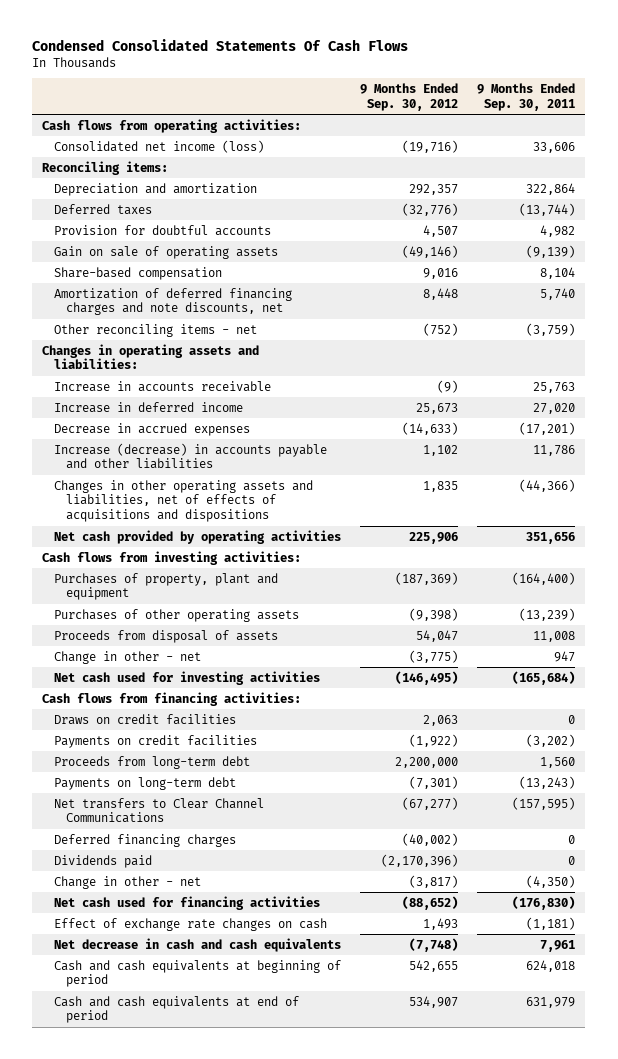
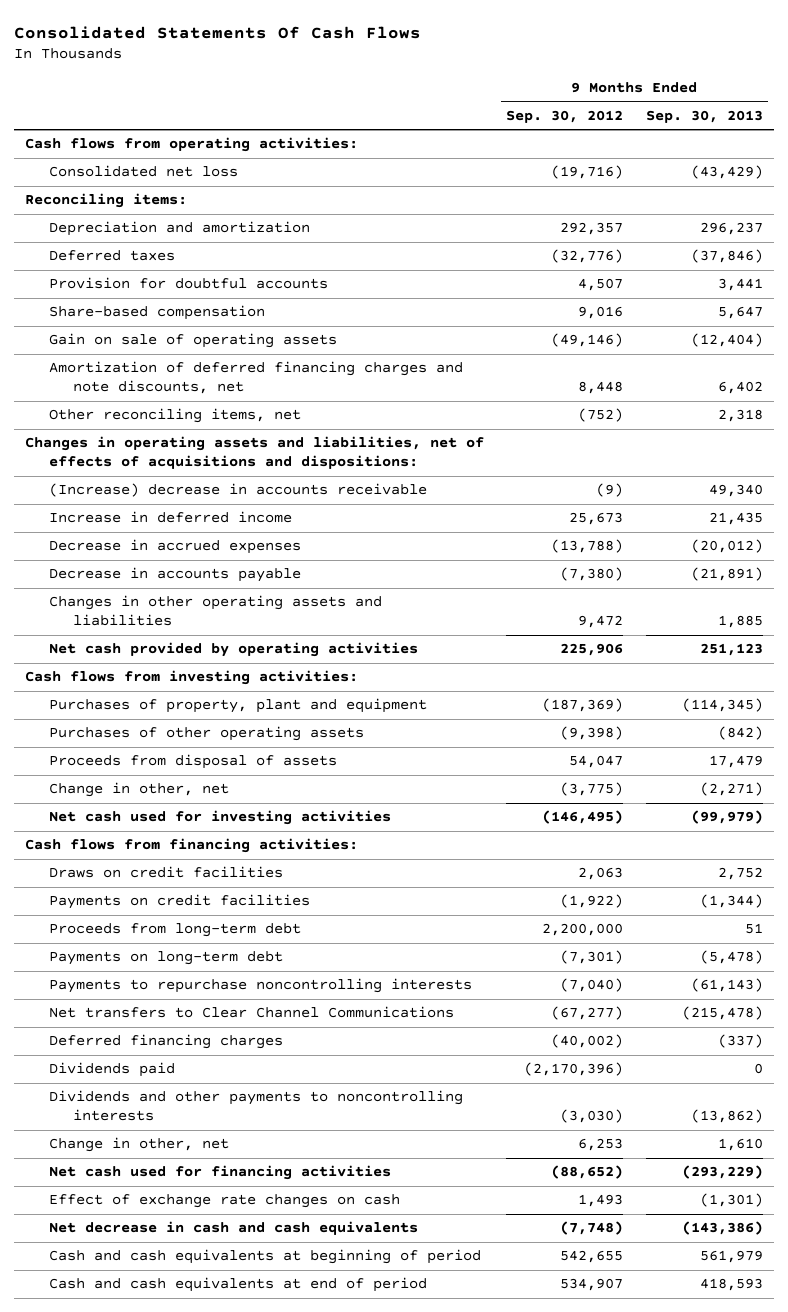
- Condensed Consolidated Statements Of Cash Flows
+ Consolidated Statements Of Cash Flows
- | 9 Months Ended Sep. 30, 2012 | 9 Months Ended Sep. 30, 2011
+ | 9 Months Ended Sep. 30, 2012 | 9 Months Ended Sep. 30, 2013
- Consolidated net income (loss) | (19,716) | 33,606
+ Consolidated net loss | (19,716) | (43,429)
moved down: Gain on sale of operating assets | (49,146) | (12,404)
- Other reconciling items - net | (752) | (3,759)
- Changes in operating assets and liabilities:
- Increase in accounts receivable | (9) | 25,763
+ Other reconciling items, net | (752) | 2,318
+ Changes in operating assets and liabilities, net of effects of acquisitions and dispositions:
+ (Increase) decrease in accounts receivable | (9) | 49,340
- Decrease in accrued expenses | (14,633) | (17,201)
- Increase (decrease) in accounts payable and other liabilities | 1,102 | 11,786
- Changes in other operating assets and liabilities, net of effects of acquisitions and dispositions | 1,835 | (44,366)
+ Decrease in accrued expenses | (13,788) | (20,012)
+ Decrease in accounts payable | (7,380) | (21,891)
+ Changes in other operating assets and liabilities | 9,472 | 1,885
- Change in other - net | (3,775) | 947
+ Change in other, net | (3,775) | (2,271)
+ Payments to repurchase noncontrolling interests | (7,040) | (61,143)
- Change in other - net | (3,817) | (4,350)
+ Dividends and other payments to noncontrolling interests | (3,030) | (13,862)
+ Change in other, net | 6,253 | 1,610

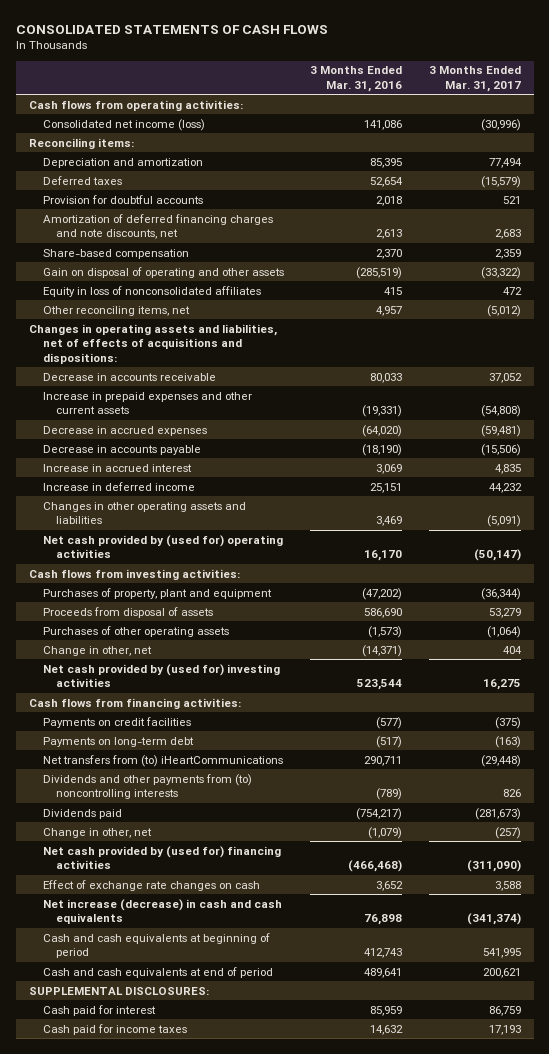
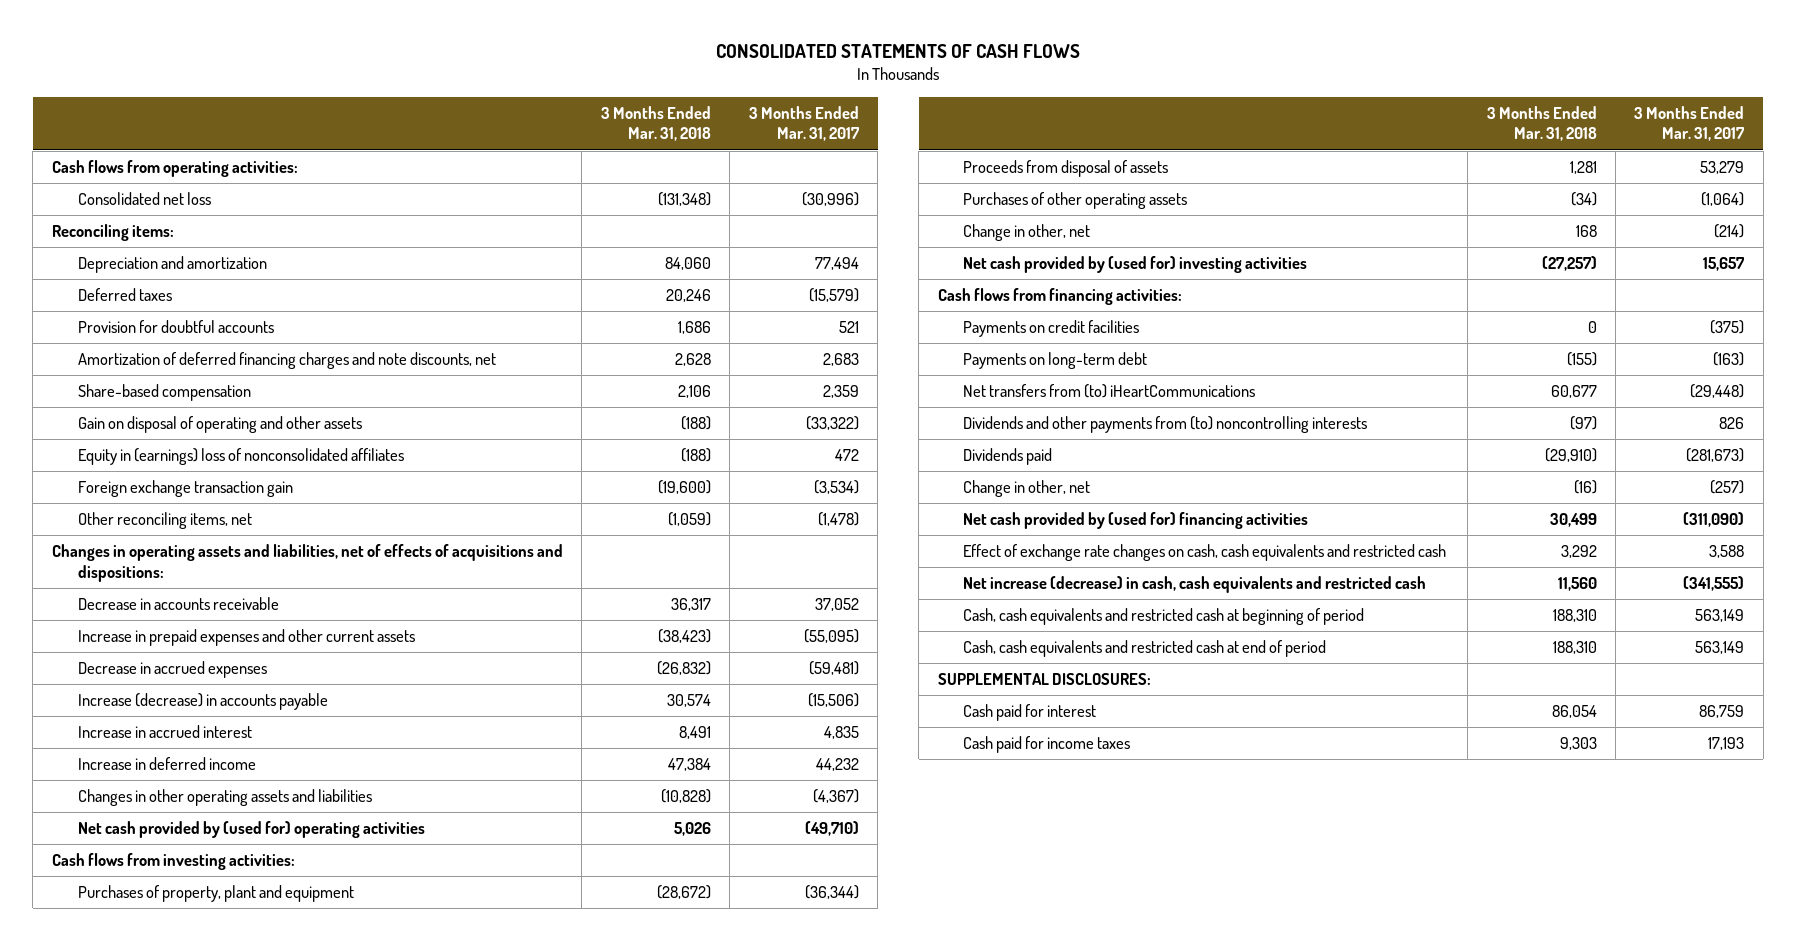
- | 3 Months Ended Mar. 31, 2016 | 3 Months Ended Mar. 31, 2017
+ | 3 Months Ended Mar. 31, 2018 | 3 Months Ended Mar. 31, 2017
- Consolidated net income (loss) | 141,086 | (30,996)
+ Consolidated net loss | (131,348) | (30,996)
- Equity in loss of nonconsolidated affiliates | 415 | 472
- Other reconciling items, net | 4,957 | (5,012)
+ Equity in (earnings) loss of nonconsolidated affiliates | (188) | 472
+ Foreign exchange transaction gain | (19,600) | (3,534)
+ Other reconciling items, net | (1,059) | (1,478)
- Increase in prepaid expenses and other current assets | (19,331) | (54,808)
+ Increase in prepaid expenses and other current assets | (38,423) | (55,095)
- Decrease in accounts payable | (18,190) | (15,506)
+ Increase (decrease) in accounts payable | 30,574 | (15,506)
- Changes in other operating assets and liabilities | 3,469 | (5,091)
- Net cash provided by (used for) operating activities | 16,170 | (50,147)
+ Changes in other operating assets and liabilities | (10,828) | (4,367)
+ Net cash provided by (used for) operating activities | 5,026 | (49,710)
- Change in other, net | (14,371) | 404
- Net cash provided by (used for) investing activities | 523,544 | 16,275
+ Change in other, net | 168 | (214)
+ Net cash provided by (used for) investing activities | (27,257) | 15,657
- Effect of exchange rate changes on cash | 3,652 | 3,588
- Net increase (decrease) in cash and cash equivalents | 76,898 | (341,374)
- Cash and cash equivalents at beginning of period | 412,743 | 541,995
- Cash and cash equivalents at end of period | 489,641 | 200,621
+ Effect of exchange rate changes on cash, cash equivalents and restricted cash | 3,292 | 3,588
+ Net increase (decrease) in cash, cash equivalents and restricted cash | 11,560 | (341,555)
+ Cash, cash equivalents and restricted cash at beginning of period | 188,310 | 563,149
+ Cash, cash equivalents and restricted cash at end of period | 188,310 | 563,149

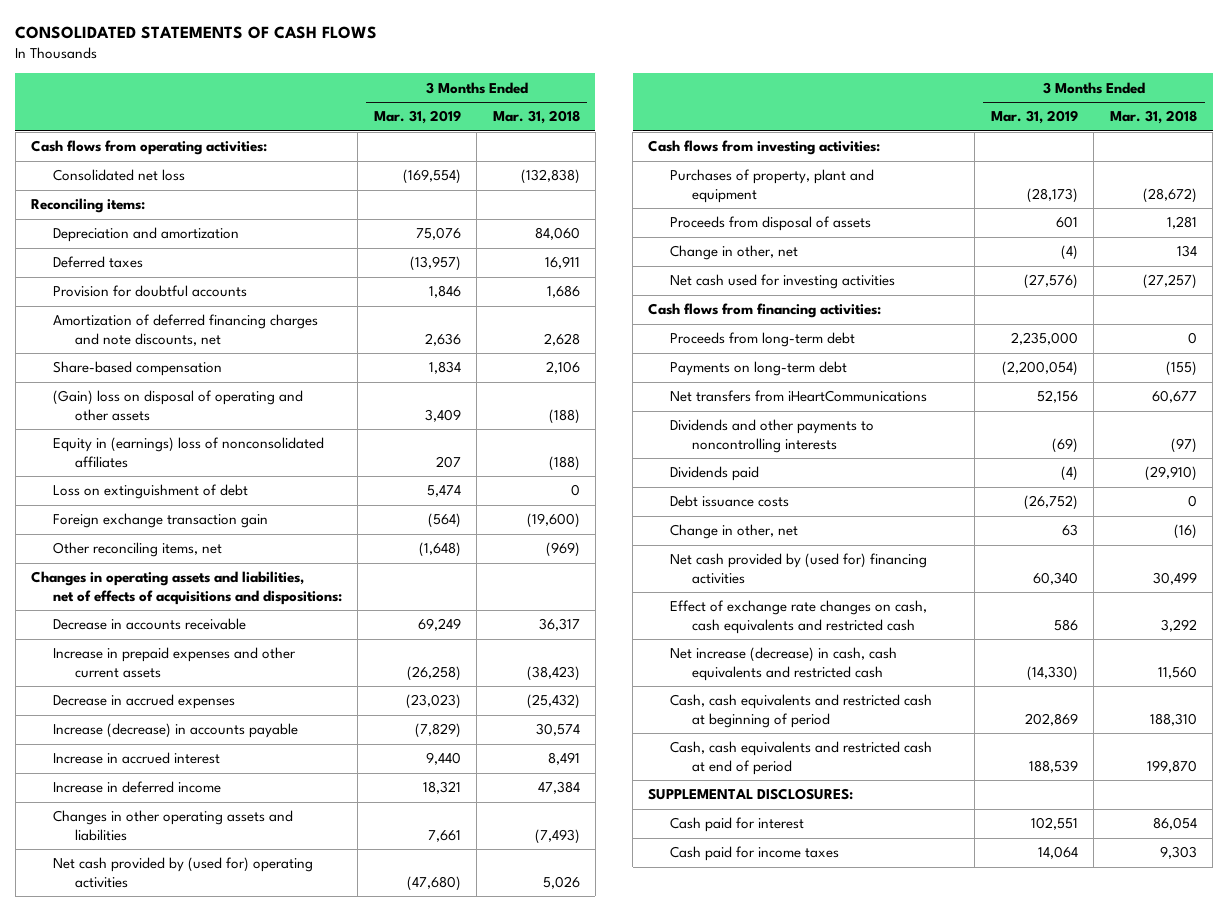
- | 3 Months Ended Mar. 31, 2018 | 3 Months Ended Mar. 31, 2017
+ | 3 Months Ended Mar. 31, 2019 | 3 Months Ended Mar. 31, 2018
- Consolidated net loss | (131,348) | (30,996)
+ Consolidated net loss | (169,554) | (132,838)
- Deferred taxes | 20,246 | (15,579)
+ Deferred taxes | (13,957) | 16,911
- Gain on disposal of operating and other assets | (188) | (33,322)
+ (Gain) loss on disposal of operating and other assets | 3,409 | (188)
+ Loss on extinguishment of debt | 5,474 | 0
- Other reconciling items, net | (1,059) | (1,478)
+ Other reconciling items, net | (1,648) | (969)
- Decrease in accrued expenses | (26,832) | (59,481)
+ Decrease in accrued expenses | (23,023) | (25,432)
- Changes in other operating assets and liabilities | (10,828) | (4,367)
+ Changes in other operating assets and liabilities | 7,661 | (7,493)
- Purchases of other operating assets | (34) | (1,064)
- Change in other, net | 168 | (214)
- Net cash provided by (used for) investing activities | (27,257) | 15,657
+ Change in other, net | (4) | 134
+ Net cash used for investing activities | (27,576) | (27,257)
- Payments on credit facilities | 0 | (375)
+ Proceeds from long-term debt | 2,235,000 | 0
- Net transfers from (to) iHeartCommunications | 60,677 | (29,448)
- Dividends and other payments from (to) noncontrolling interests | (97) | 826
+ Net transfers from iHeartCommunications | 52,156 | 60,677
+ Dividends and other payments to noncontrolling interests | (69) | (97)
+ Debt issuance costs | (26,752) | 0
- Cash, cash equivalents and restricted cash at end of period | 188,310 | 563,149
+ Cash, cash equivalents and restricted cash at end of period | 188,539 | 199,870

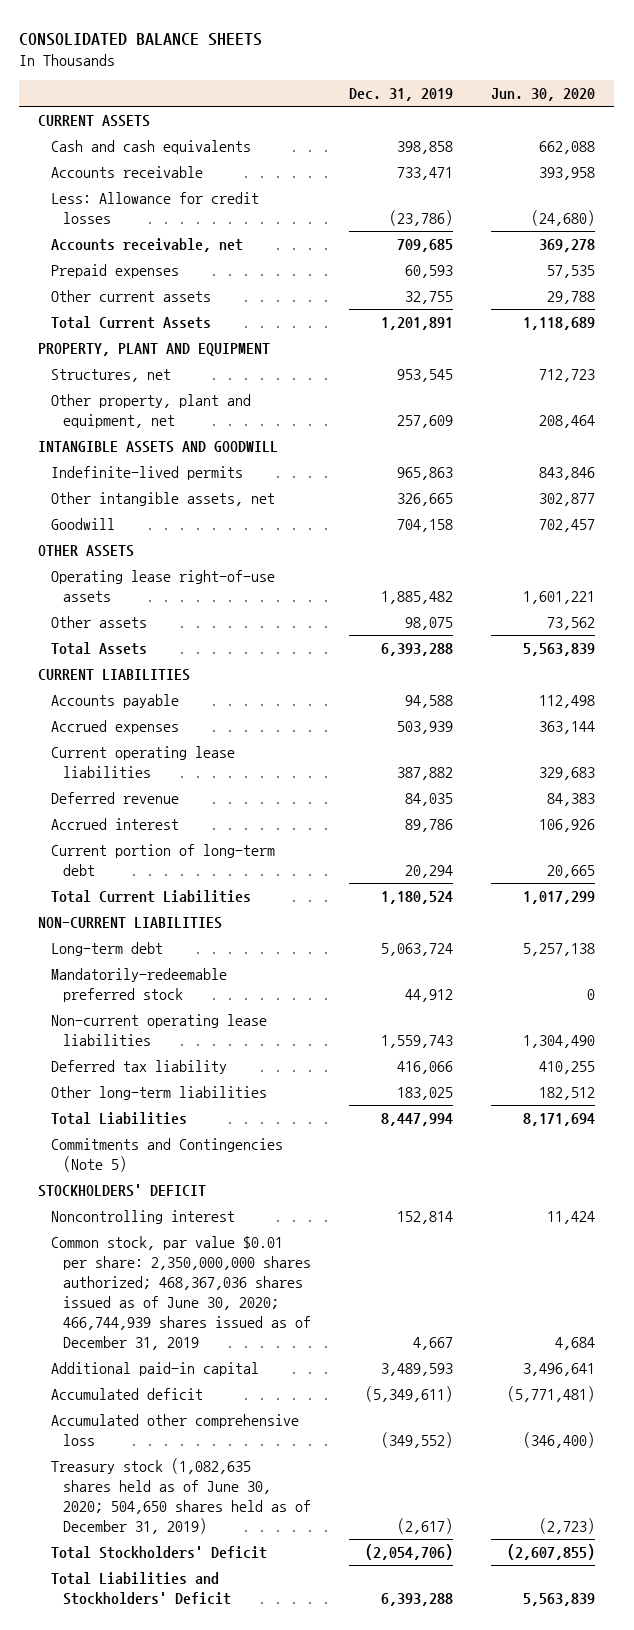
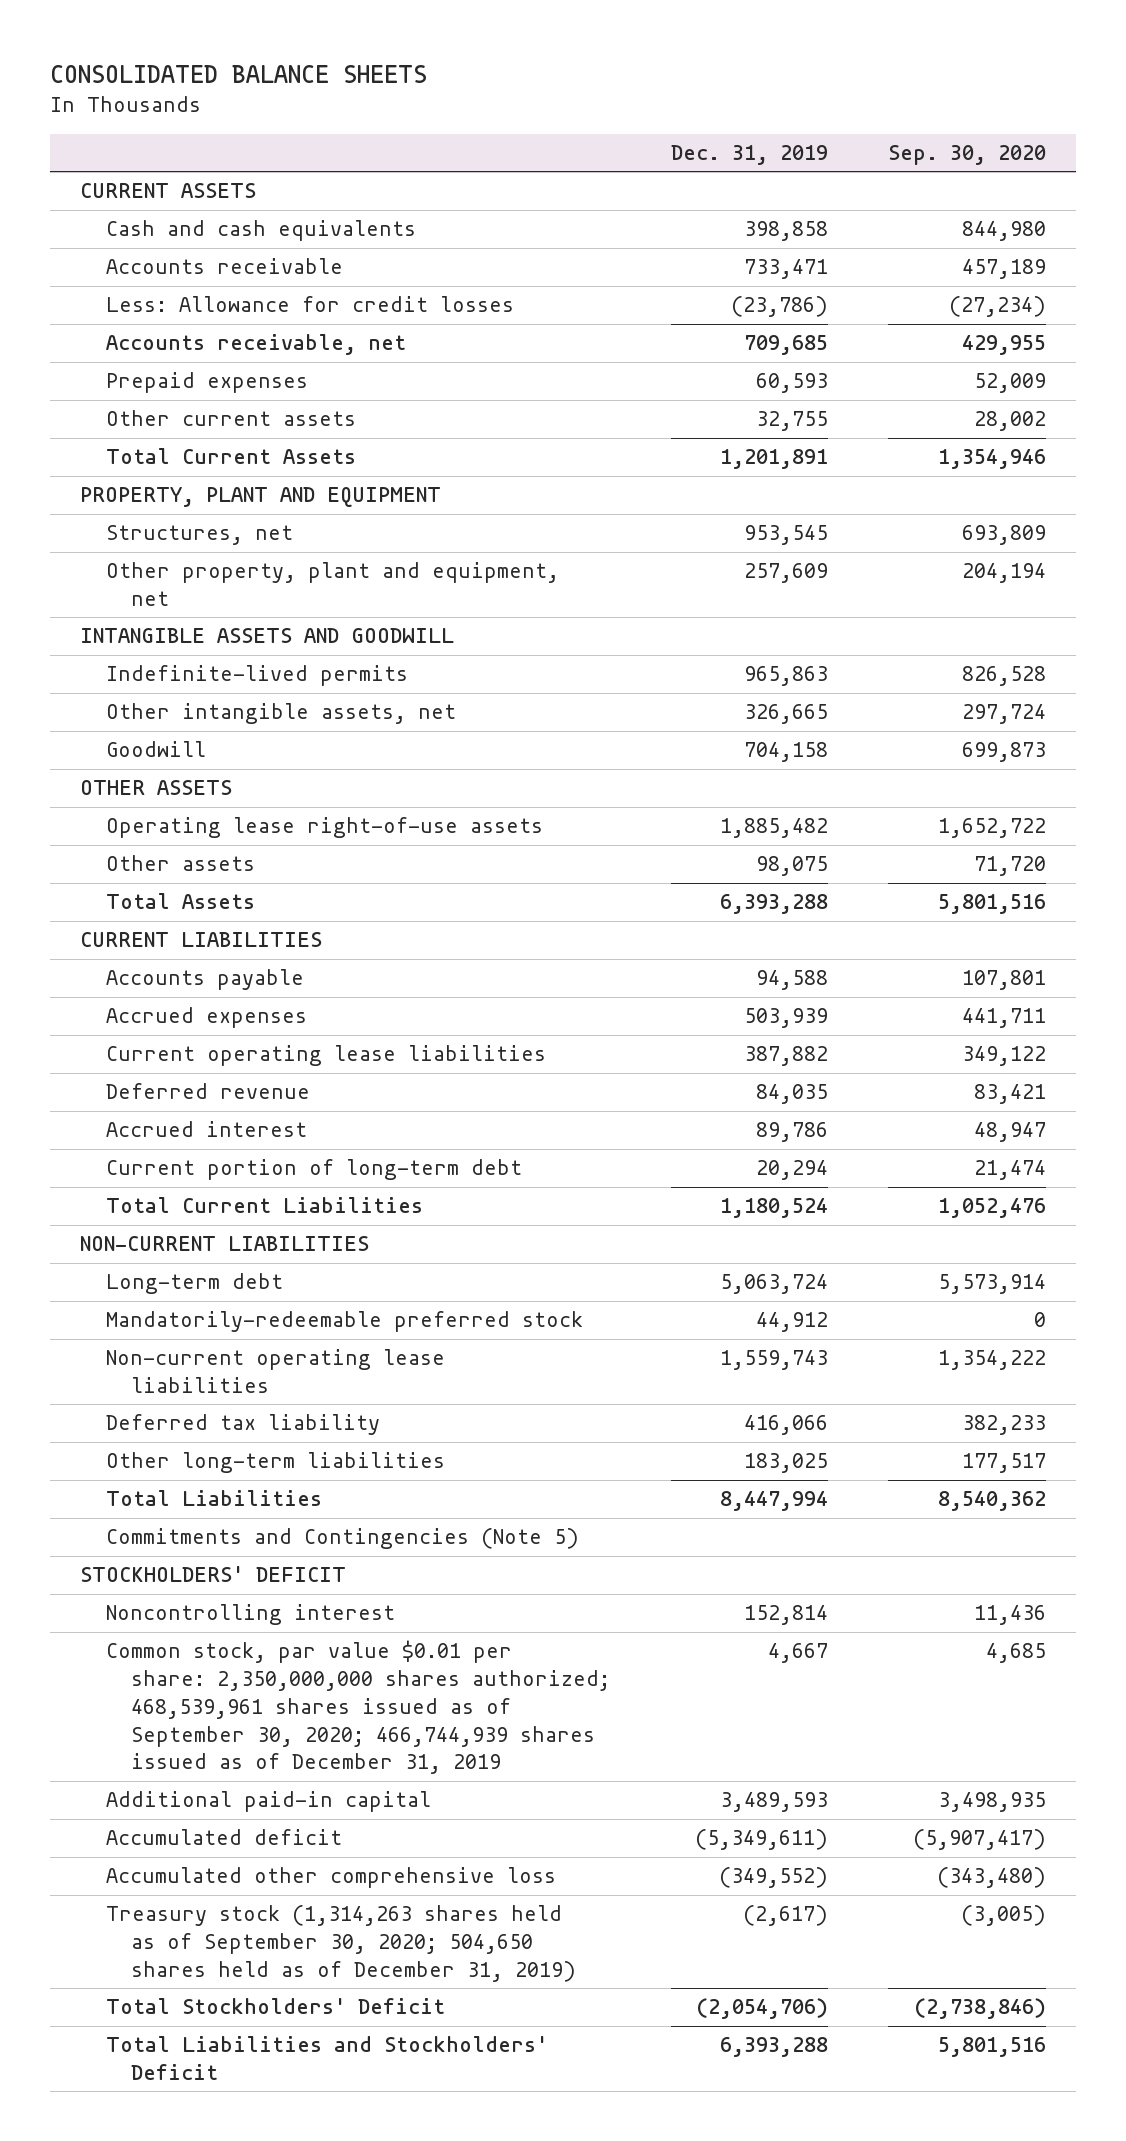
- | Dec. 31, 2019 | Jun. 30, 2020
+ | Dec. 31, 2019 | Sep. 30, 2020
- Common stock, par value $0.01 per share: 2,350,000,000 shares authorized; 468,367,036 shares issued as of June 30, 2020; 466,744,939 shares issued as of December 31, 2019 | 4,667 | 4,684
+ Common stock, par value $0.01 per share: 2,350,000,000 shares authorized; 468,539,961 shares issued as of September 30, 2020; 466,744,939 shares issued as of December 31, 2019 | 4,667 | 4,685
- Treasury stock (1,082,635 shares held as of June 30, 2020; 504,650 shares held as of December 31, 2019) | (2,617) | (2,723)
+ Treasury stock (1,314,263 shares held as of September 30, 2020; 504,650 shares held as of December 31, 2019) | (2,617) | (3,005)

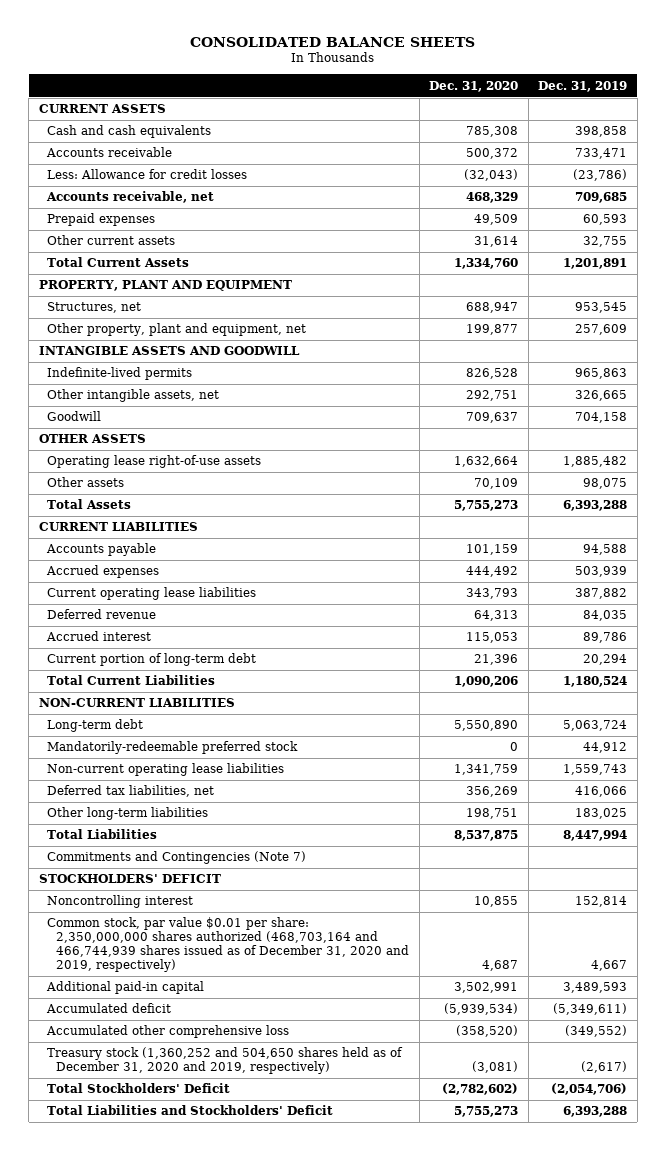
- | Dec. 31, 2019 | Sep. 30, 2020
+ | Dec. 31, 2020 | Dec. 31, 2019
- Deferred tax liability | 416,066 | 382,233
+ Deferred tax liabilities, net | 356,269 | 416,066
- Commitments and Contingencies (Note 5)
+ Commitments and Contingencies (Note 7)
- Common stock, par value $0.01 per share: 2,350,000,000 shares authorized; 468,539,961 shares issued as of September 30, 2020; 466,744,939 shares issued as of December 31, 2019 | 4,667 | 4,685
+ Common stock, par value $0.01 per share: 2,350,000,000 shares authorized (468,703,164 and 466,744,939 shares issued as of December 31, 2020 and 2019, respectively) | 4,687 | 4,667
- Treasury stock (1,314,263 shares held as of September 30, 2020; 504,650 shares held as of December 31, 2019) | (2,617) | (3,005)
+ Treasury stock (1,360,252 and 504,650 shares held as of December 31, 2020 and 2019, respectively) | (3,081) | (2,617)

